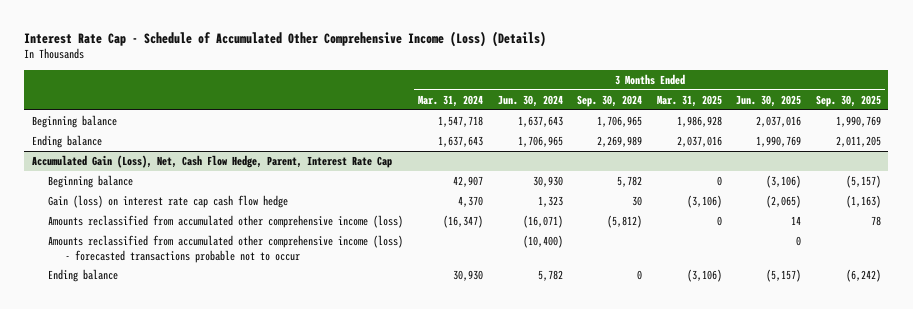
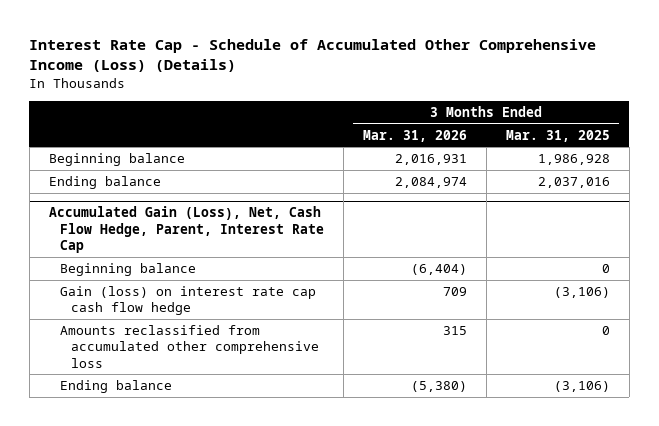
- | 3 Months Ended Mar. 31, 2024 | 3 Months Ended Jun. 30, 2024 | 3 Months Ended Sep. 30, 2024 | 3 Months Ended Mar. 31, 2025 | 3 Months Ended Jun. 30, 2025 | 3 Months Ended Sep. 30, 2025
+ | 3 Months Ended Mar. 31, 2026 | 3 Months Ended Mar. 31, 2025
@ Accumulated Gain (Loss), Net, Cash Flow Hedge, Parent, Interest Rate Cap
- Amounts reclassified from accumulated other comprehensive income (loss) | (16,347) | (16,071) | (5,812) | 0 | 14 | 78
- Amounts reclassified from accumulated other comprehensive income (loss) - forecasted transactions probable not to occur | | (10,400) | | | 0 |
+ Amounts reclassified from accumulated other comprehensive loss | 315 | 0

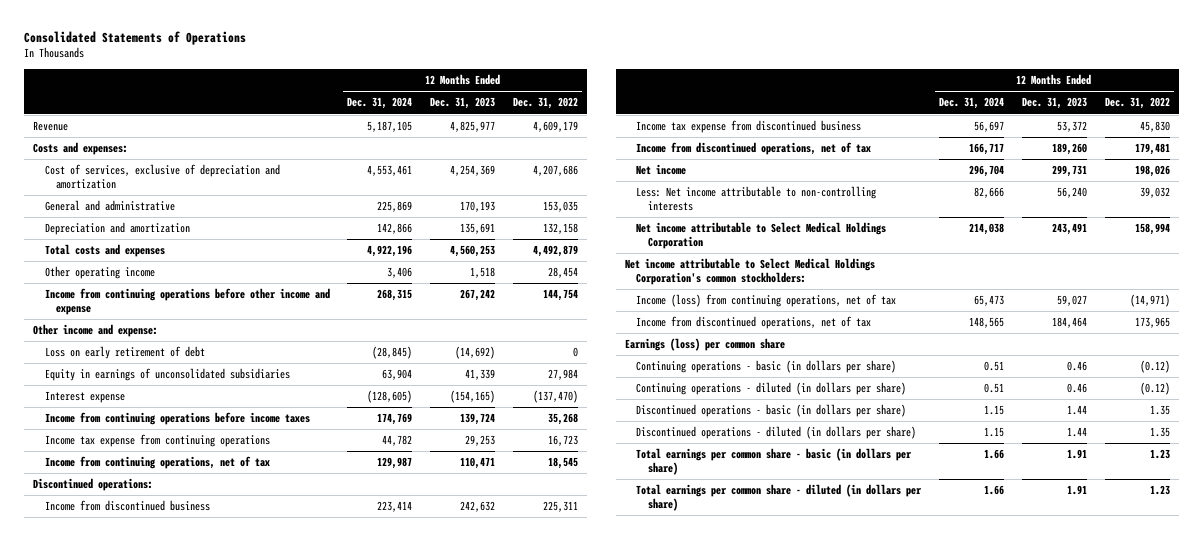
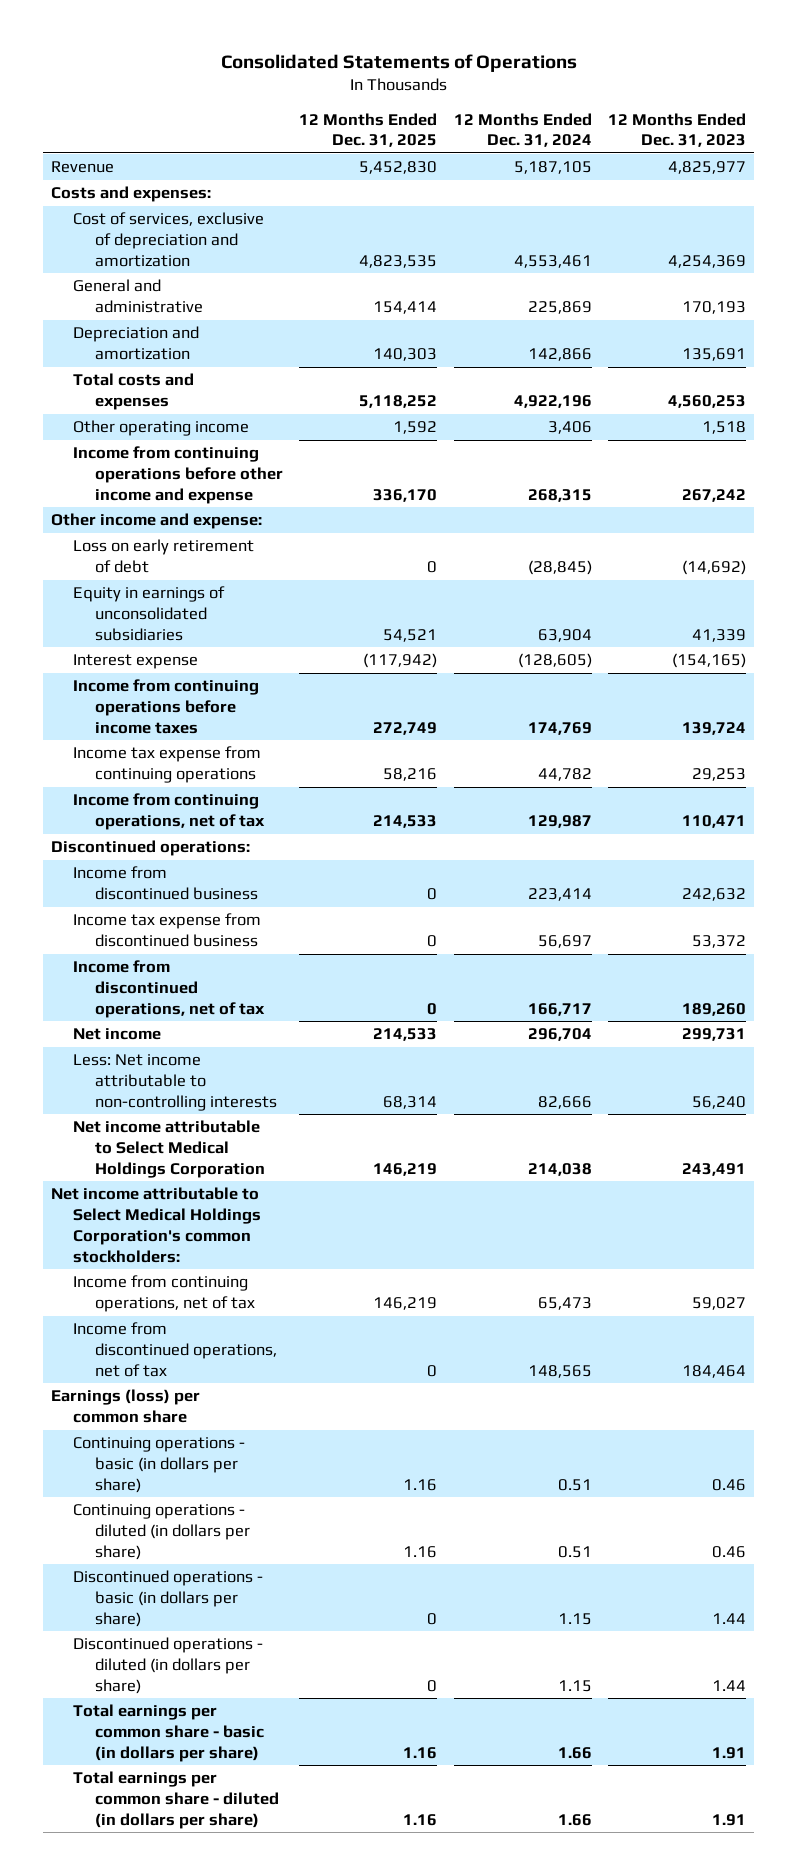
- | 12 Months Ended Dec. 31, 2024 | 12 Months Ended Dec. 31, 2023 | 12 Months Ended Dec. 31, 2022
+ | 12 Months Ended Dec. 31, 2025 | 12 Months Ended Dec. 31, 2024 | 12 Months Ended Dec. 31, 2023
- Income (loss) from continuing operations, net of tax | 65,473 | 59,027 | (14,971)
+ Income from continuing operations, net of tax | 146,219 | 65,473 | 59,027

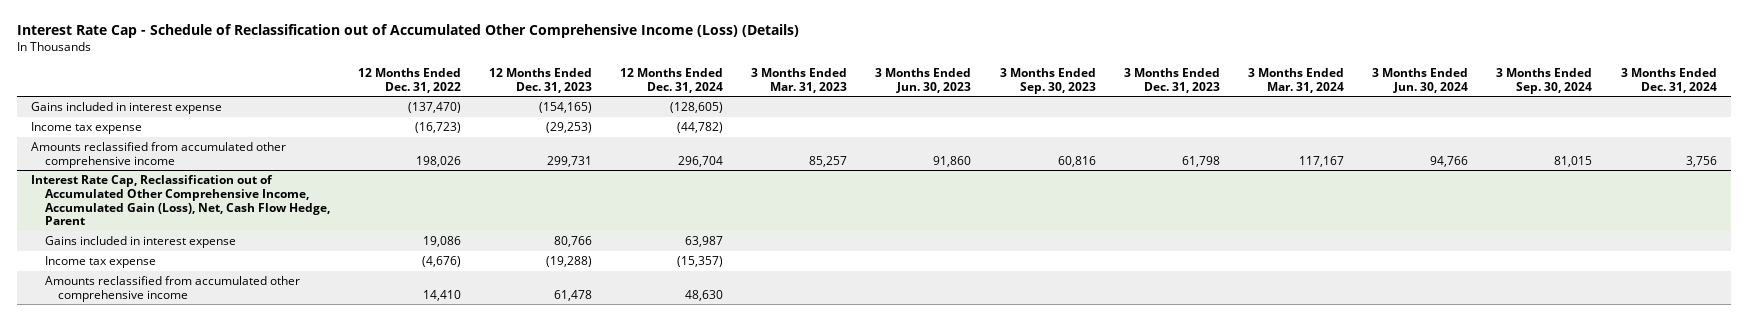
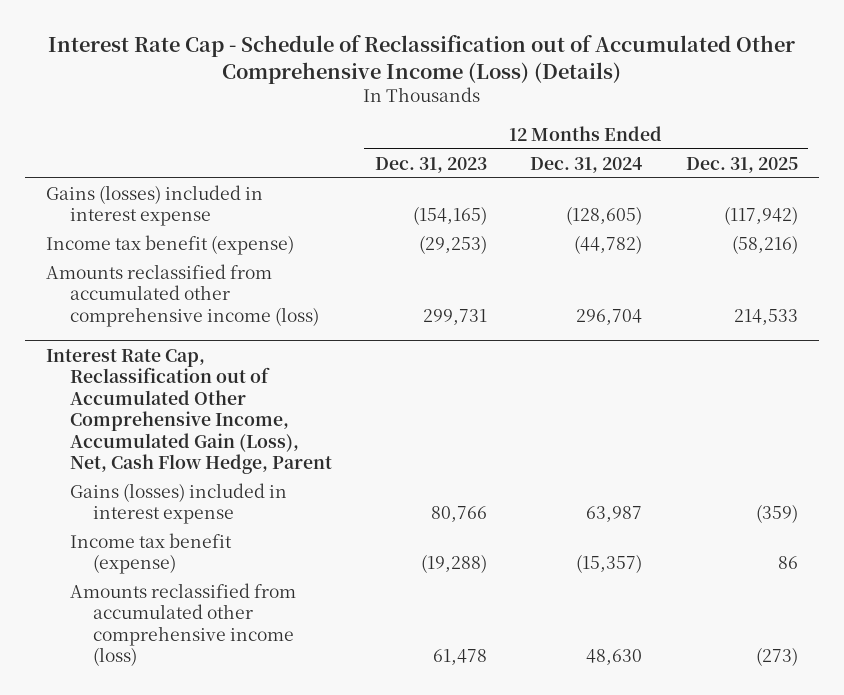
- | 12 Months Ended Dec. 31, 2022 | 12 Months Ended Dec. 31, 2023 | 12 Months Ended Dec. 31, 2024 | 3 Months Ended Mar. 31, 2023 | 3 Months Ended Jun. 30, 2023 | 3 Months Ended Sep. 30, 2023 | 3 Months Ended Dec. 31, 2023 | 3 Months Ended Mar. 31, 2024 | 3 Months Ended Jun. 30, 2024 | 3 Months Ended Sep. 30, 2024 | 3 Months Ended Dec. 31, 2024
+ | 12 Months Ended Dec. 31, 2023 | 12 Months Ended Dec. 31, 2024 | 12 Months Ended Dec. 31, 2025
- Gains included in interest expense | (137,470) | (154,165) | (128,605) | | | | | | | |
- Income tax expense | (16,723) | (29,253) | (44,782) | | | | | | | |
- Amounts reclassified from accumulated other comprehensive income | 198,026 | 299,731 | 296,704 | 85,257 | 91,860 | 60,816 | 61,798 | 117,167 | 94,766 | 81,015 | 3,756
+ Gains (losses) included in interest expense | (154,165) | (128,605) | (117,942)
+ Income tax benefit (expense) | (29,253) | (44,782) | (58,216)
+ Amounts reclassified from accumulated other comprehensive income (loss) | 299,731 | 296,704 | 214,533
@ Interest Rate Cap, Reclassification out of Accumulated Other Comprehensive Income, Accumulated Gain (Loss), Net, Cash Flow Hedge, Parent
- Gains included in interest expense | 19,086 | 80,766 | 63,987 | | | | | | | |
- Income tax expense | (4,676) | (19,288) | (15,357) | | | | | | | |
- Amounts reclassified from accumulated other comprehensive income | 14,410 | 61,478 | 48,630 | | | | | | | |
+ Gains (losses) included in interest expense | 80,766 | 63,987 | (359)
+ Income tax benefit (expense) | (19,288) | (15,357) | 86
+ Amounts reclassified from accumulated other comprehensive income (loss) | 61,478 | 48,630 | (273)

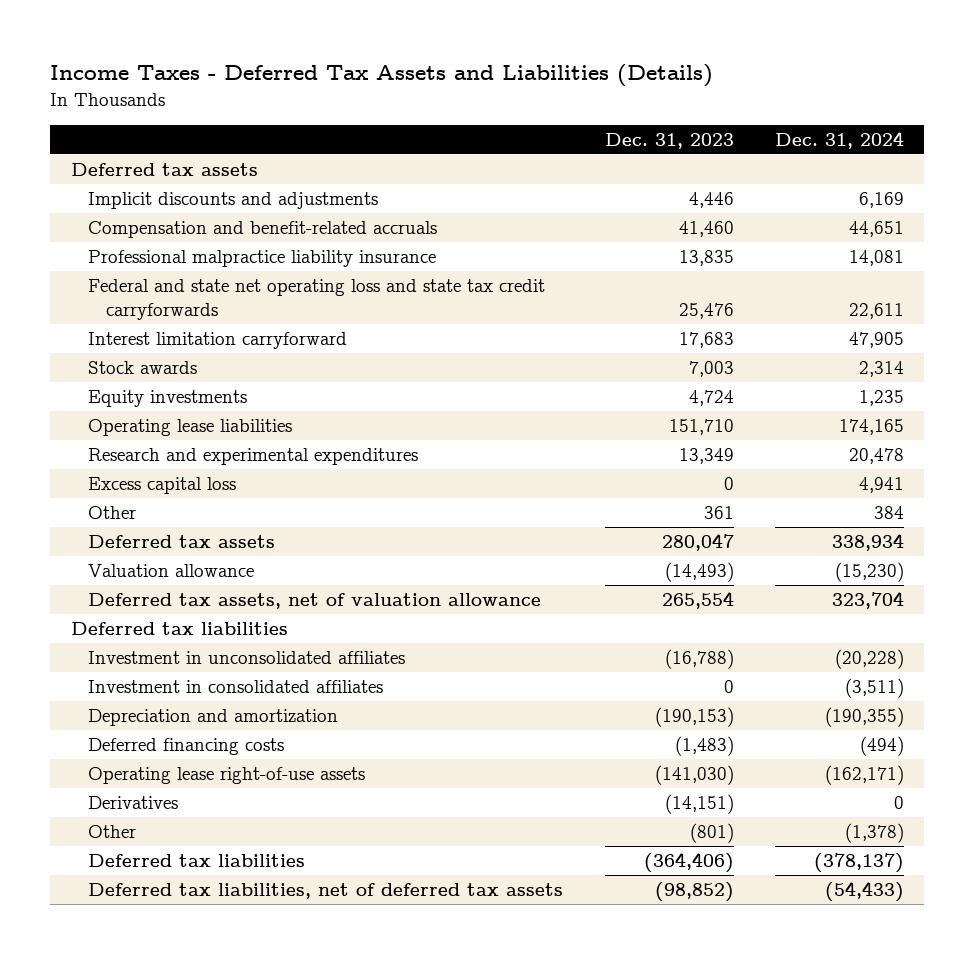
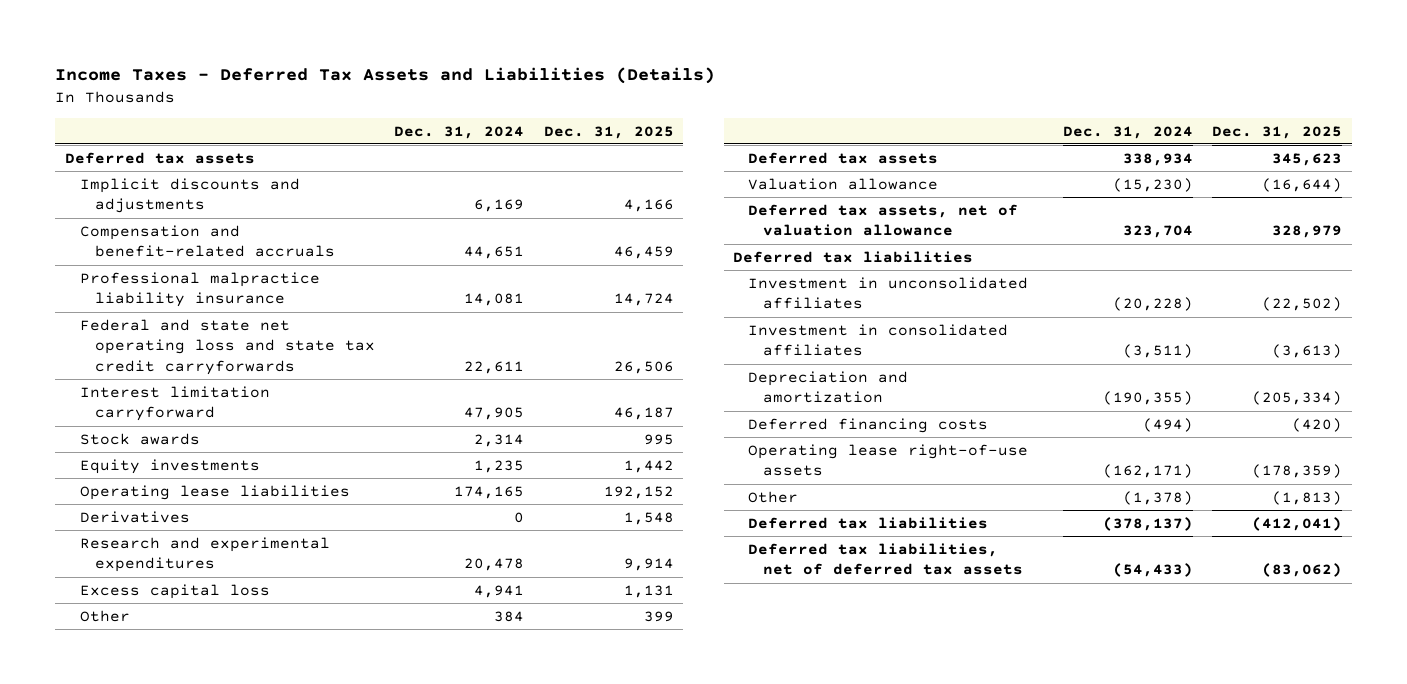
- | Dec. 31, 2023 | Dec. 31, 2024
+ | Dec. 31, 2024 | Dec. 31, 2025
moved up: Derivatives | 0 | 1,548

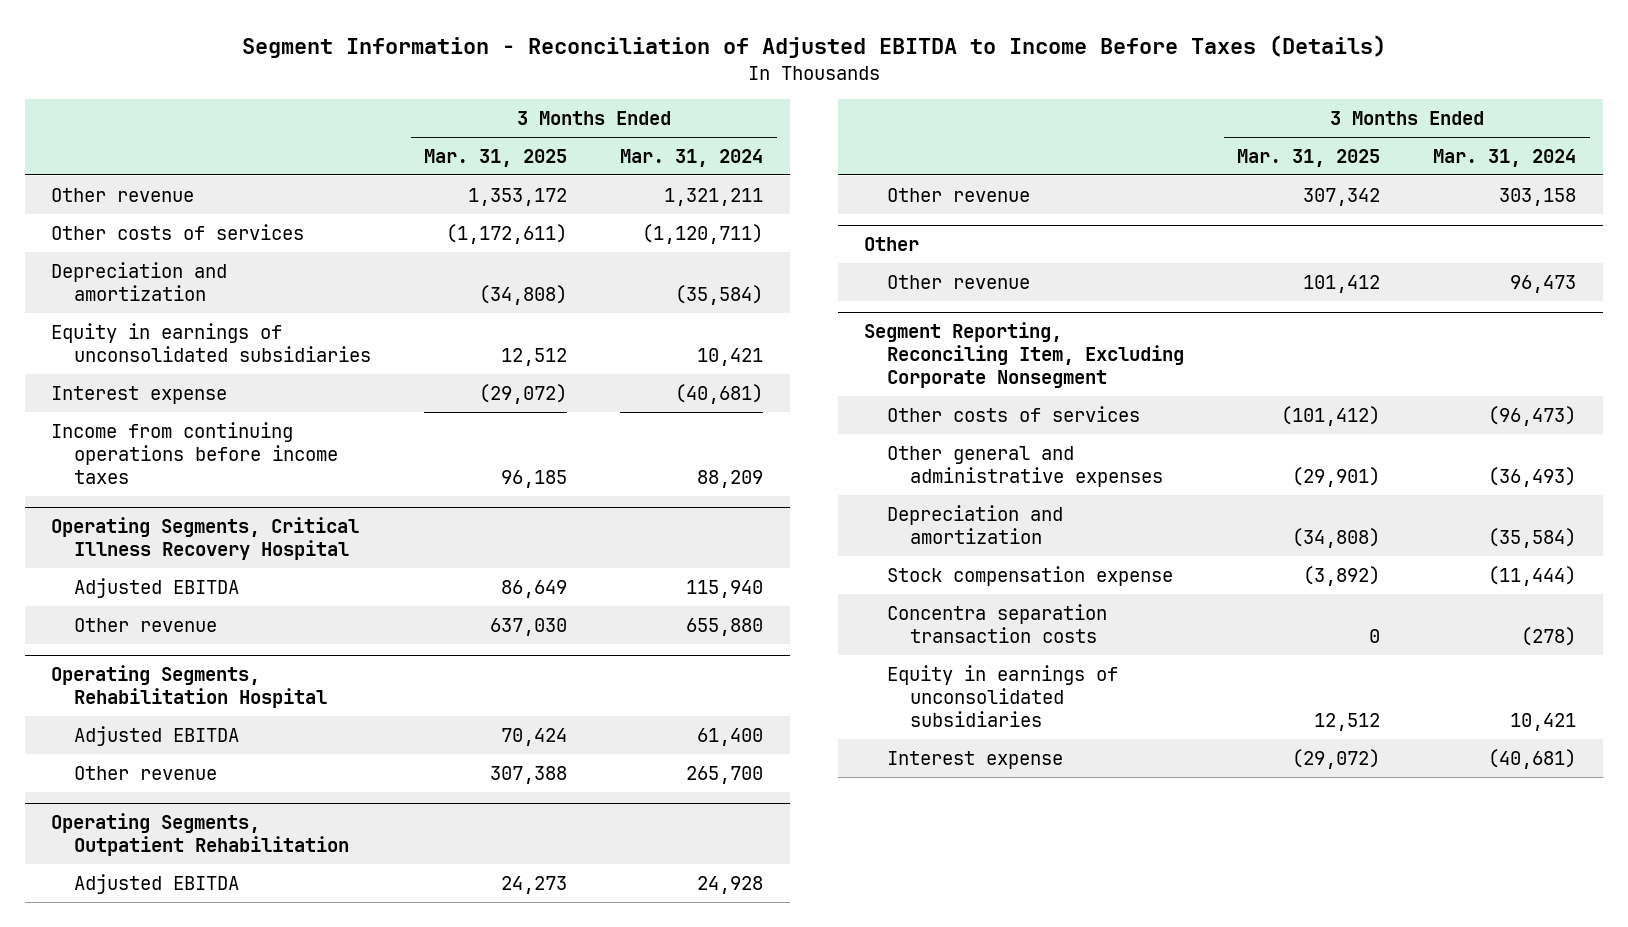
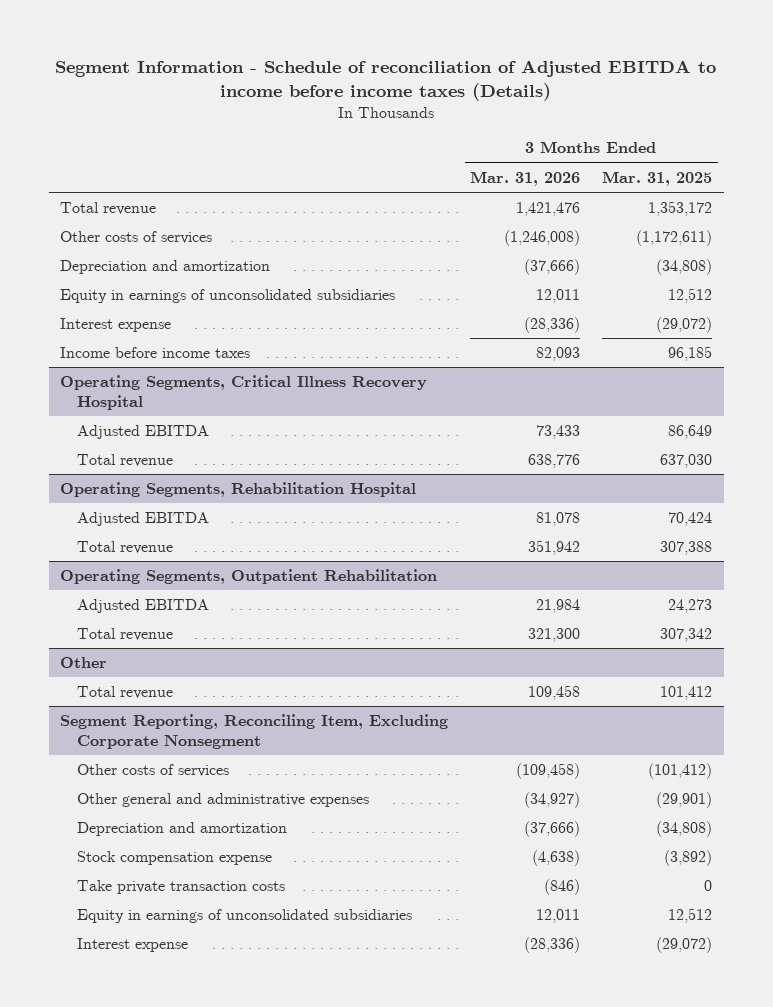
- Segment Information - Reconciliation of Adjusted EBITDA to Income Before Taxes (Details)
+ Segment Information - Schedule of reconciliation of Adjusted EBITDA to income before income taxes (Details)
- | 3 Months Ended Mar. 31, 2025 | 3 Months Ended Mar. 31, 2024
+ | 3 Months Ended Mar. 31, 2026 | 3 Months Ended Mar. 31, 2025
- Other revenue | 1,353,172 | 1,321,211
+ Total revenue | 1,421,476 | 1,353,172
- Income from continuing operations before income taxes | 96,185 | 88,209
+ Income before income taxes | 82,093 | 96,185
@ Operating Segments, Critical Illness Recovery Hospital
- Other revenue | 637,030 | 655,880
+ Total revenue | 638,776 | 637,030
@ Operating Segments, Rehabilitation Hospital
- Other revenue | 307,388 | 265,700
+ Total revenue | 351,942 | 307,388
@ Operating Segments, Outpatient Rehabilitation
- Other revenue | 307,342 | 303,158
+ Total revenue | 321,300 | 307,342
@ Other
- Other revenue | 101,412 | 96,473
+ Total revenue | 109,458 | 101,412
@ Segment Reporting, Reconciling Item, Excluding Corporate Nonsegment
- Concentra separation transaction costs | 0 | (278)
+ Take private transaction costs | (846) | 0

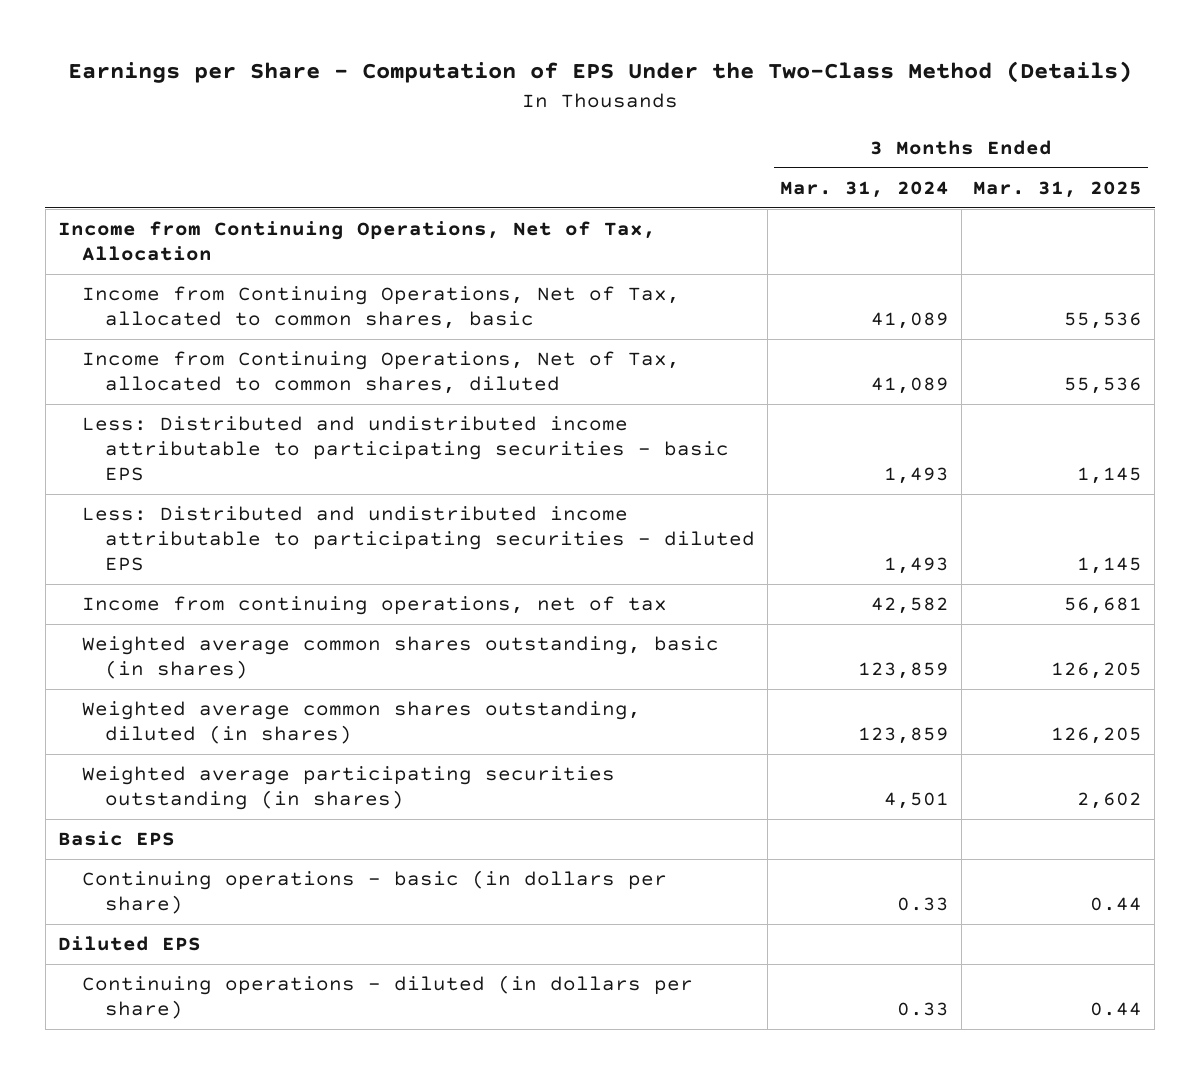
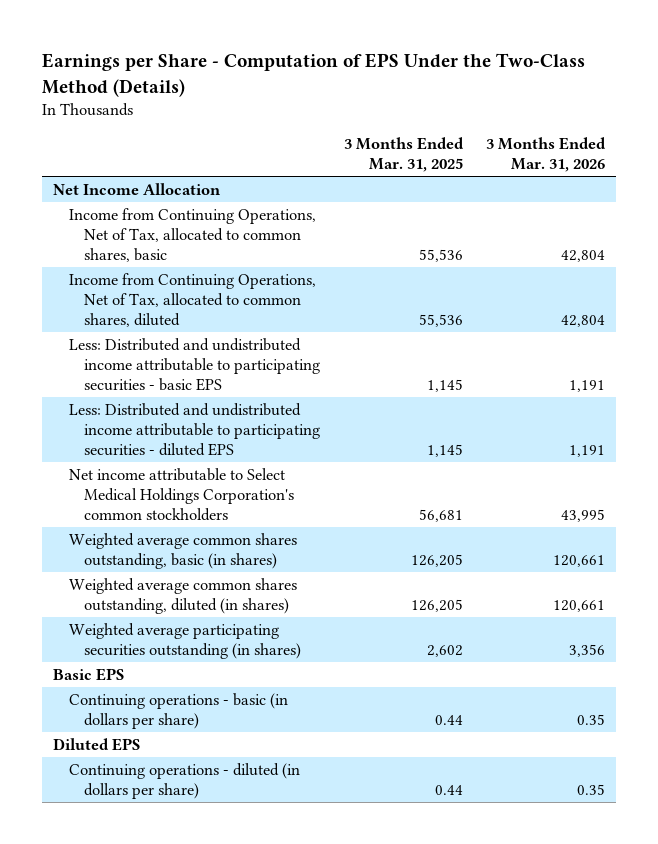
- | 3 Months Ended Mar. 31, 2024 | 3 Months Ended Mar. 31, 2025
+ | 3 Months Ended Mar. 31, 2025 | 3 Months Ended Mar. 31, 2026
- Income from Continuing Operations, Net of Tax, Allocation
+ Net Income Allocation
- Income from continuing operations, net of tax | 42,582 | 56,681
+ Net income attributable to Select Medical Holdings Corporation's common stockholders | 56,681 | 43,995

